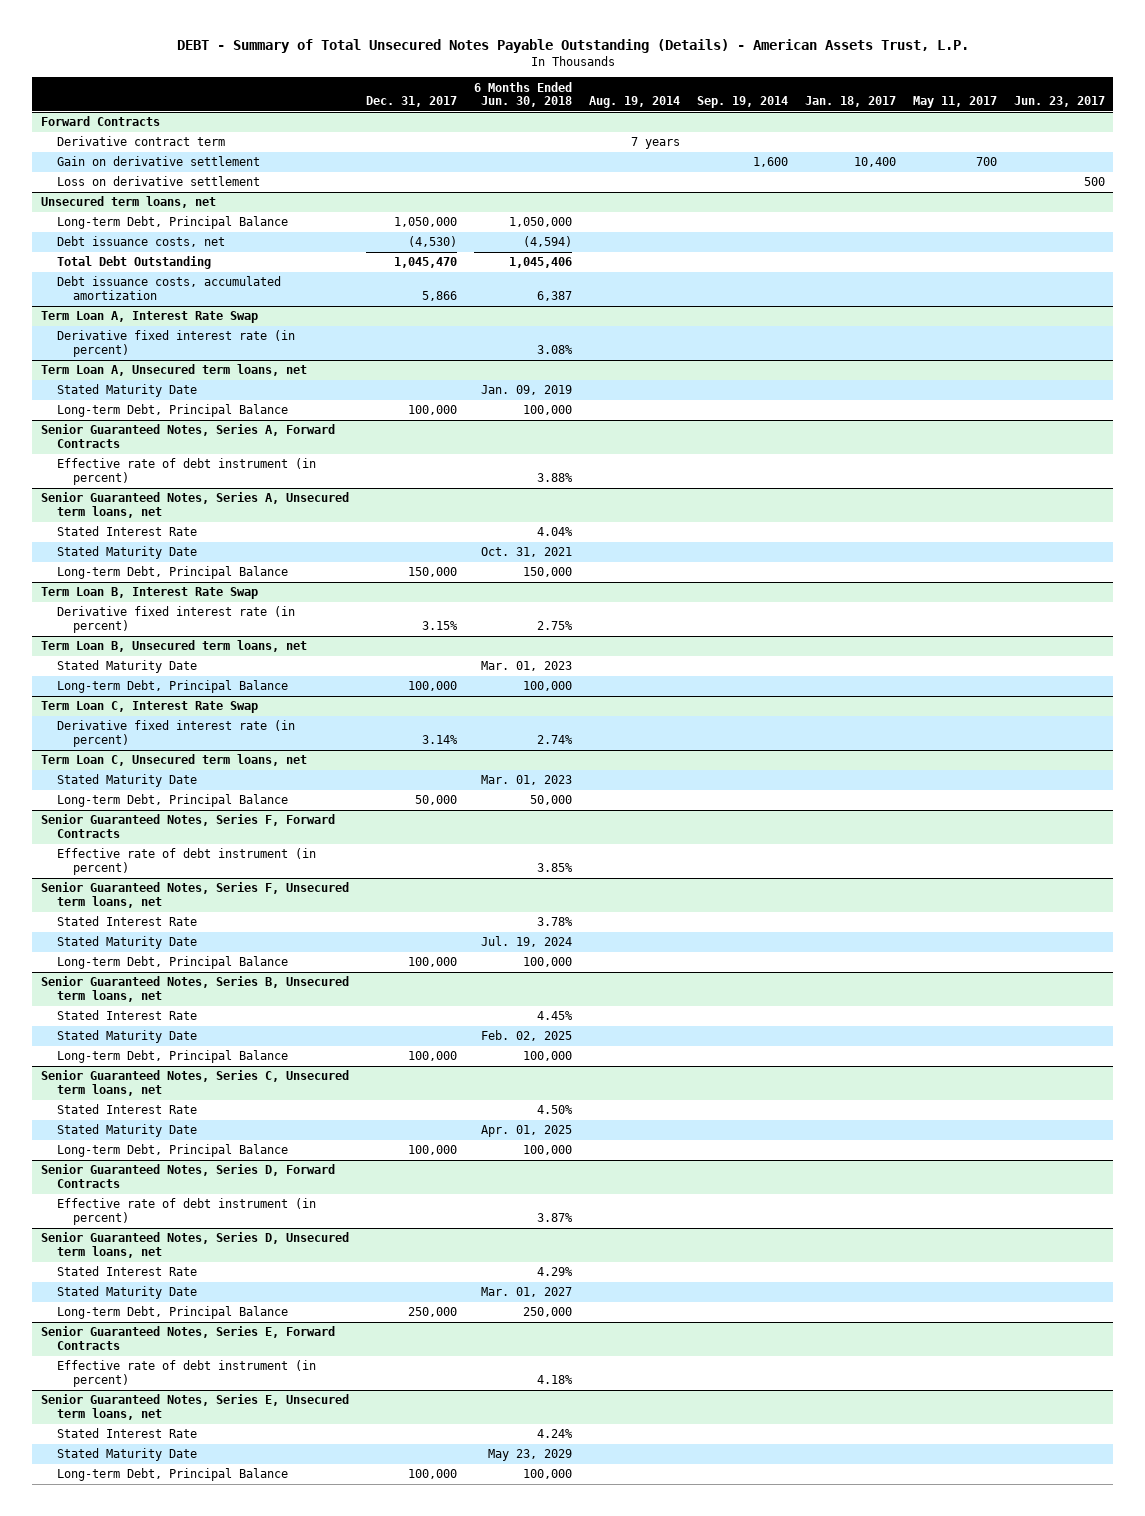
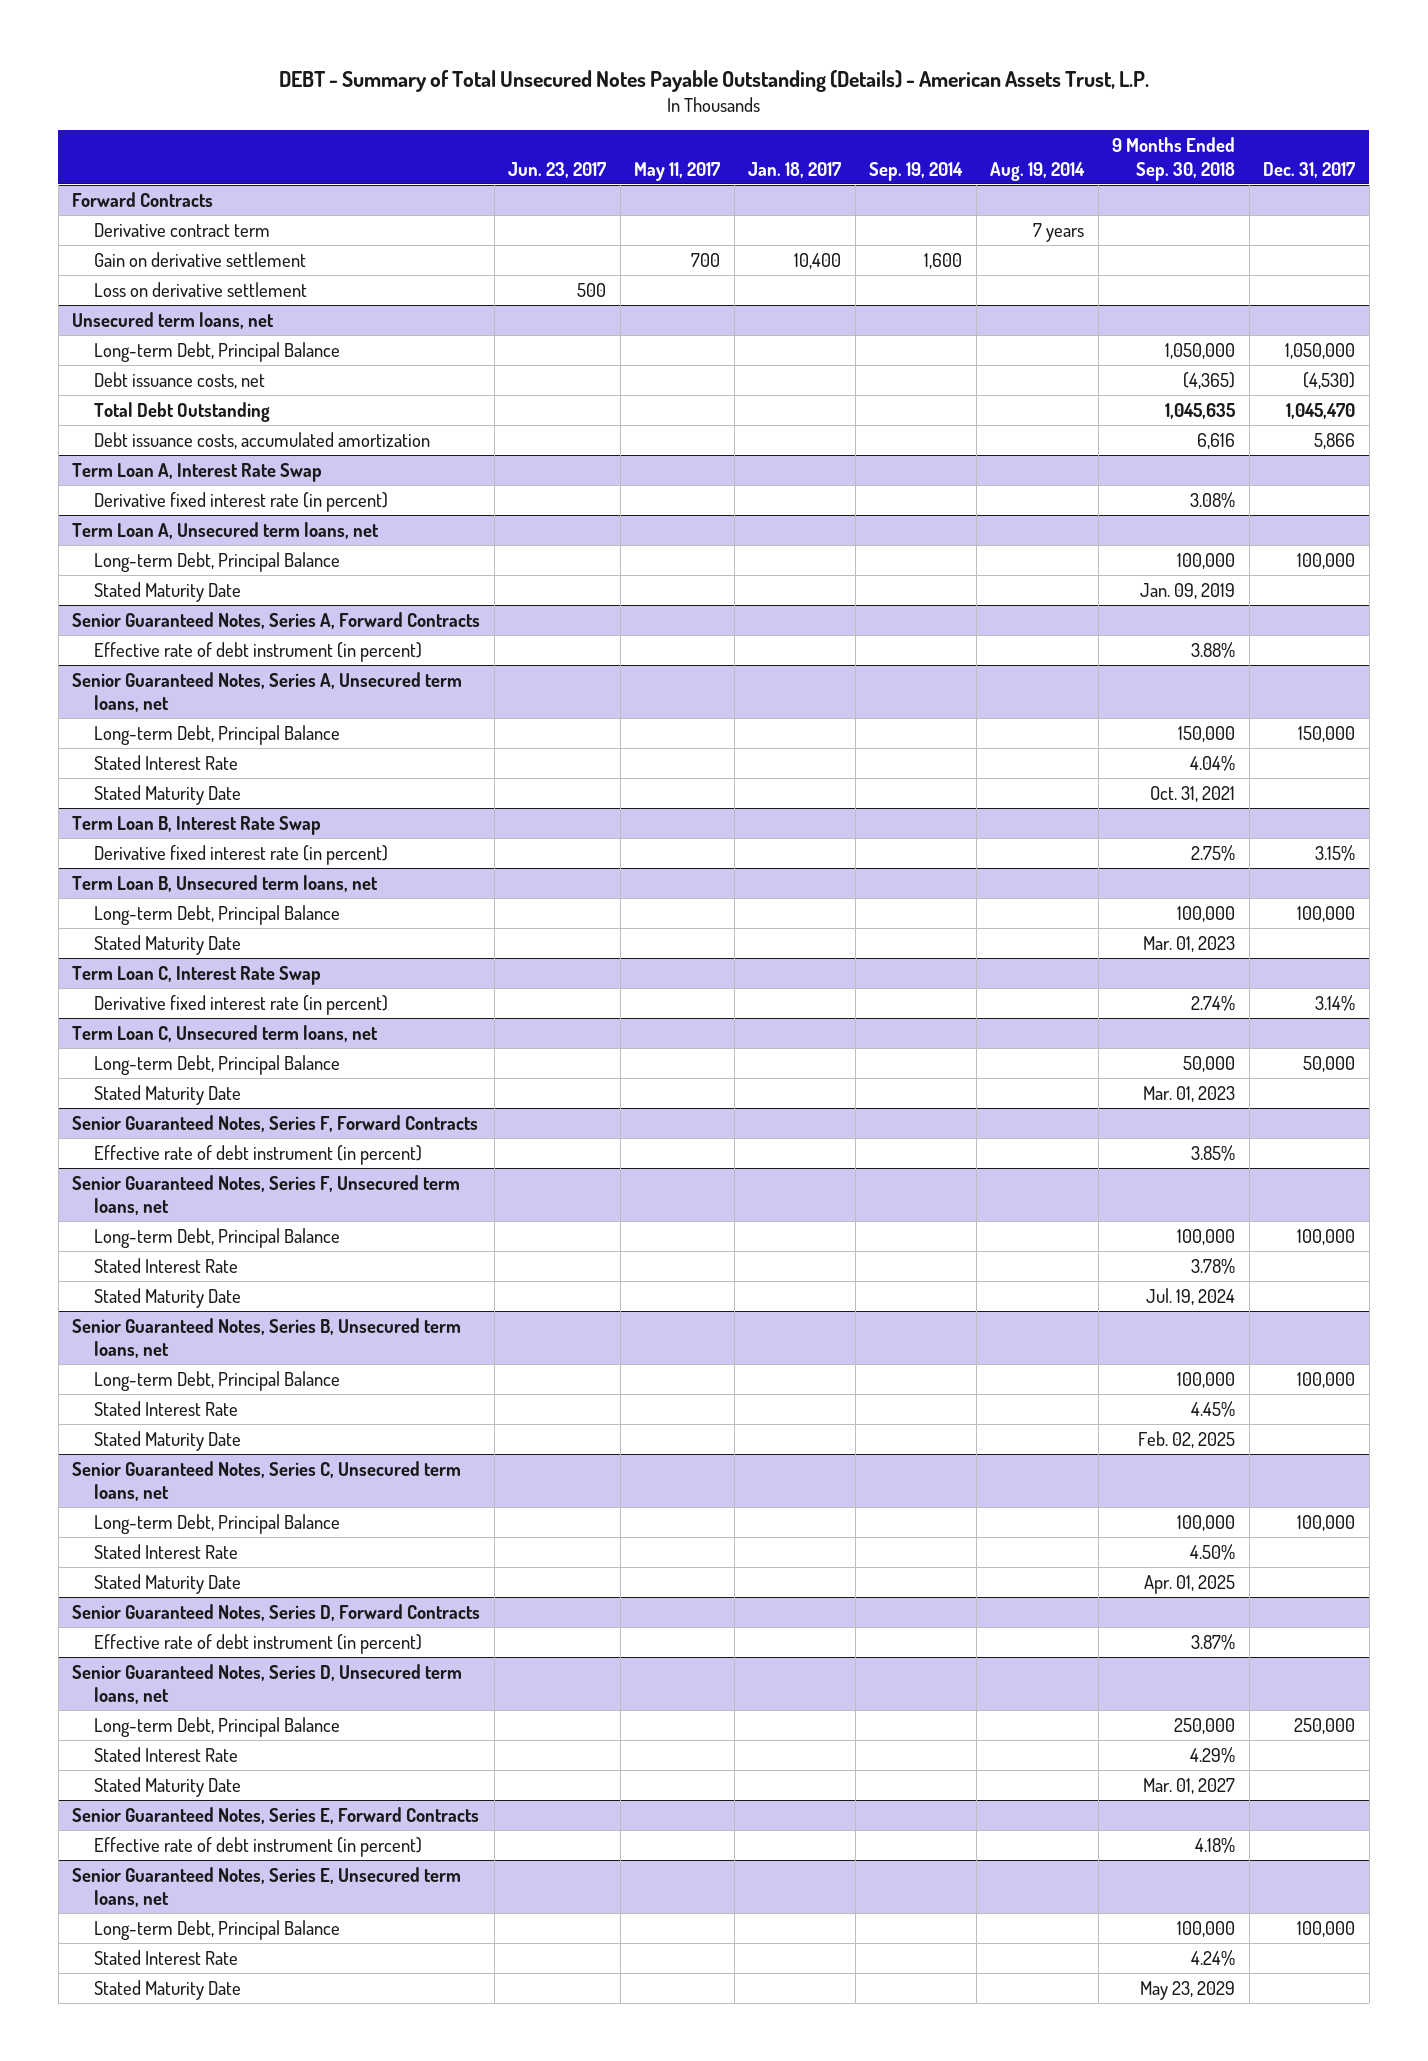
- | Dec. 31, 2017 | 6 Months Ended Jun. 30, 2018 | Aug. 19, 2014 | Sep. 19, 2014 | Jan. 18, 2017 | May 11, 2017 | Jun. 23, 2017
+ | Jun. 23, 2017 | May 11, 2017 | Jan. 18, 2017 | Sep. 19, 2014 | Aug. 19, 2014 | 9 Months Ended Sep. 30, 2018 | Dec. 31, 2017
@ Term Loan A, Unsecured term loans, net
moved down: Stated Maturity Date | | | | | | Jan. 09, 2019 |
@ Senior Guaranteed Notes, Series A, Unsecured term loans, net
moved up: Long-term Debt, Principal Balance | | | | | | 150,000 | 150,000
@ Term Loan B, Unsecured term loans, net
moved down: Stated Maturity Date | | | | | | Mar. 01, 2023 |
@ Term Loan C, Unsecured term loans, net
moved down: Stated Maturity Date | | | | | | Mar. 01, 2023 |
@ Senior Guaranteed Notes, Series F, Unsecured term loans, net
moved up: Long-term Debt, Principal Balance | | | | | | 100,000 | 100,000
@ Senior Guaranteed Notes, Series B, Unsecured term loans, net
moved up: Long-term Debt, Principal Balance | | | | | | 100,000 | 100,000
@ Senior Guaranteed Notes, Series C, Unsecured term loans, net
moved up: Long-term Debt, Principal Balance | | | | | | 100,000 | 100,000
@ Senior Guaranteed Notes, Series D, Unsecured term loans, net
moved up: Long-term Debt, Principal Balance | | | | | | 250,000 | 250,000
@ Senior Guaranteed Notes, Series E, Unsecured term loans, net
moved up: Long-term Debt, Principal Balance | | | | | | 100,000 | 100,000

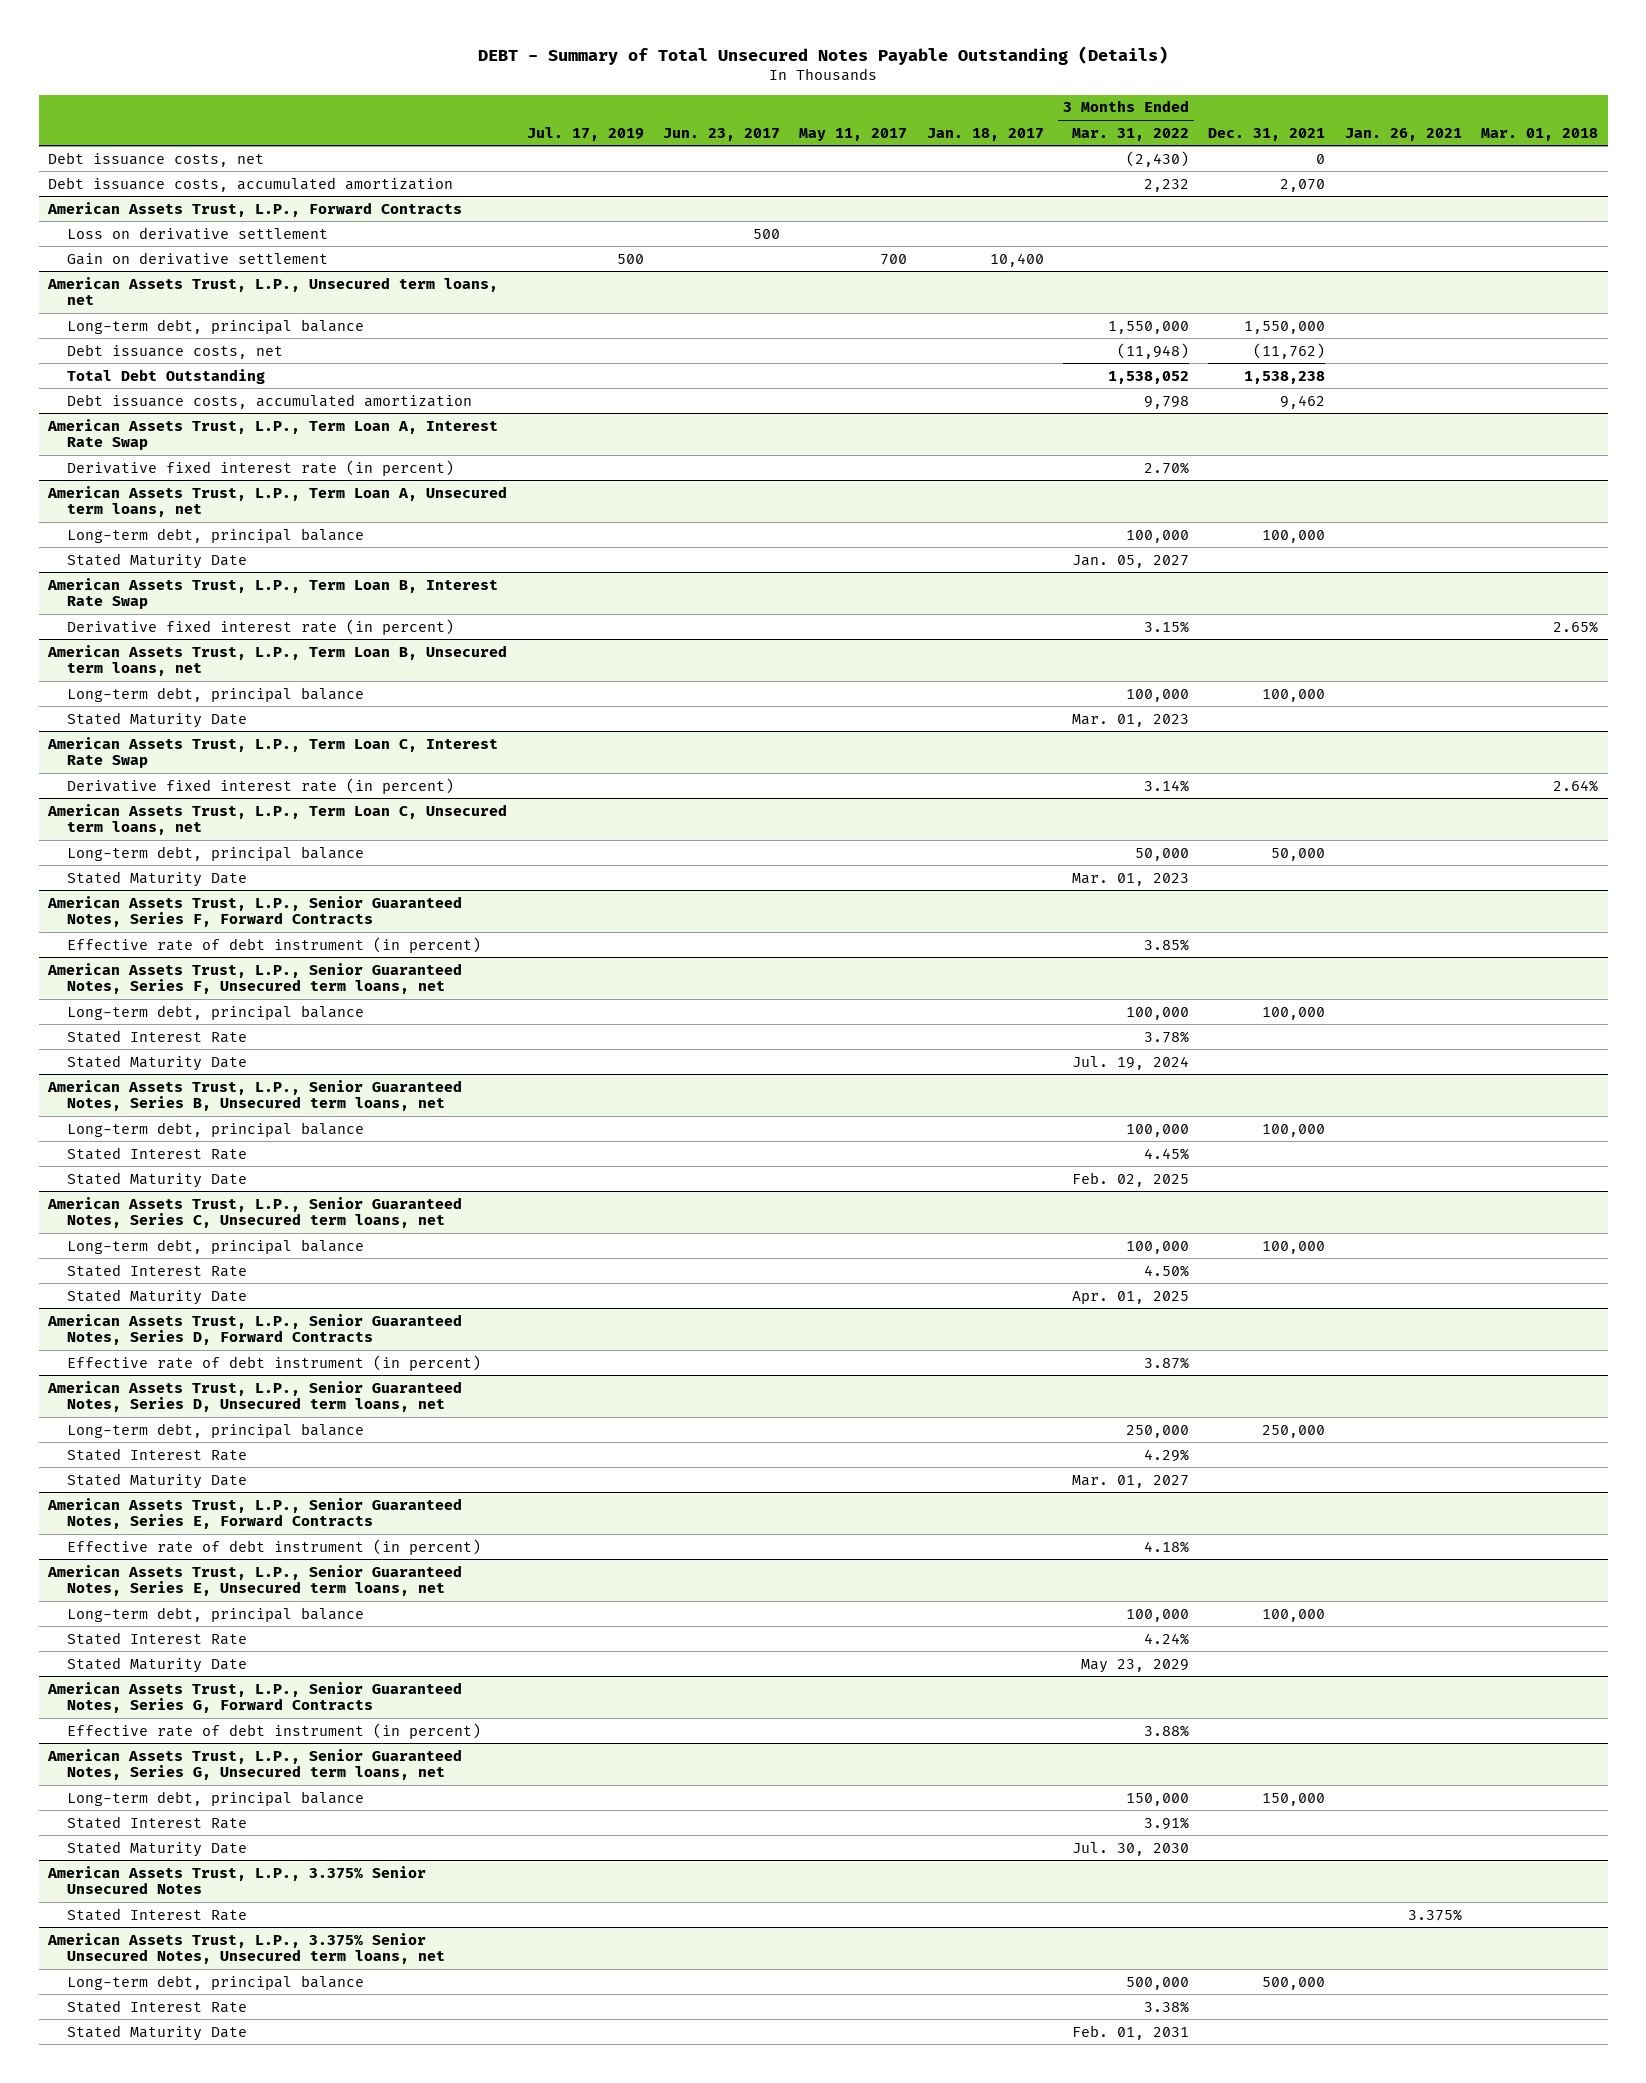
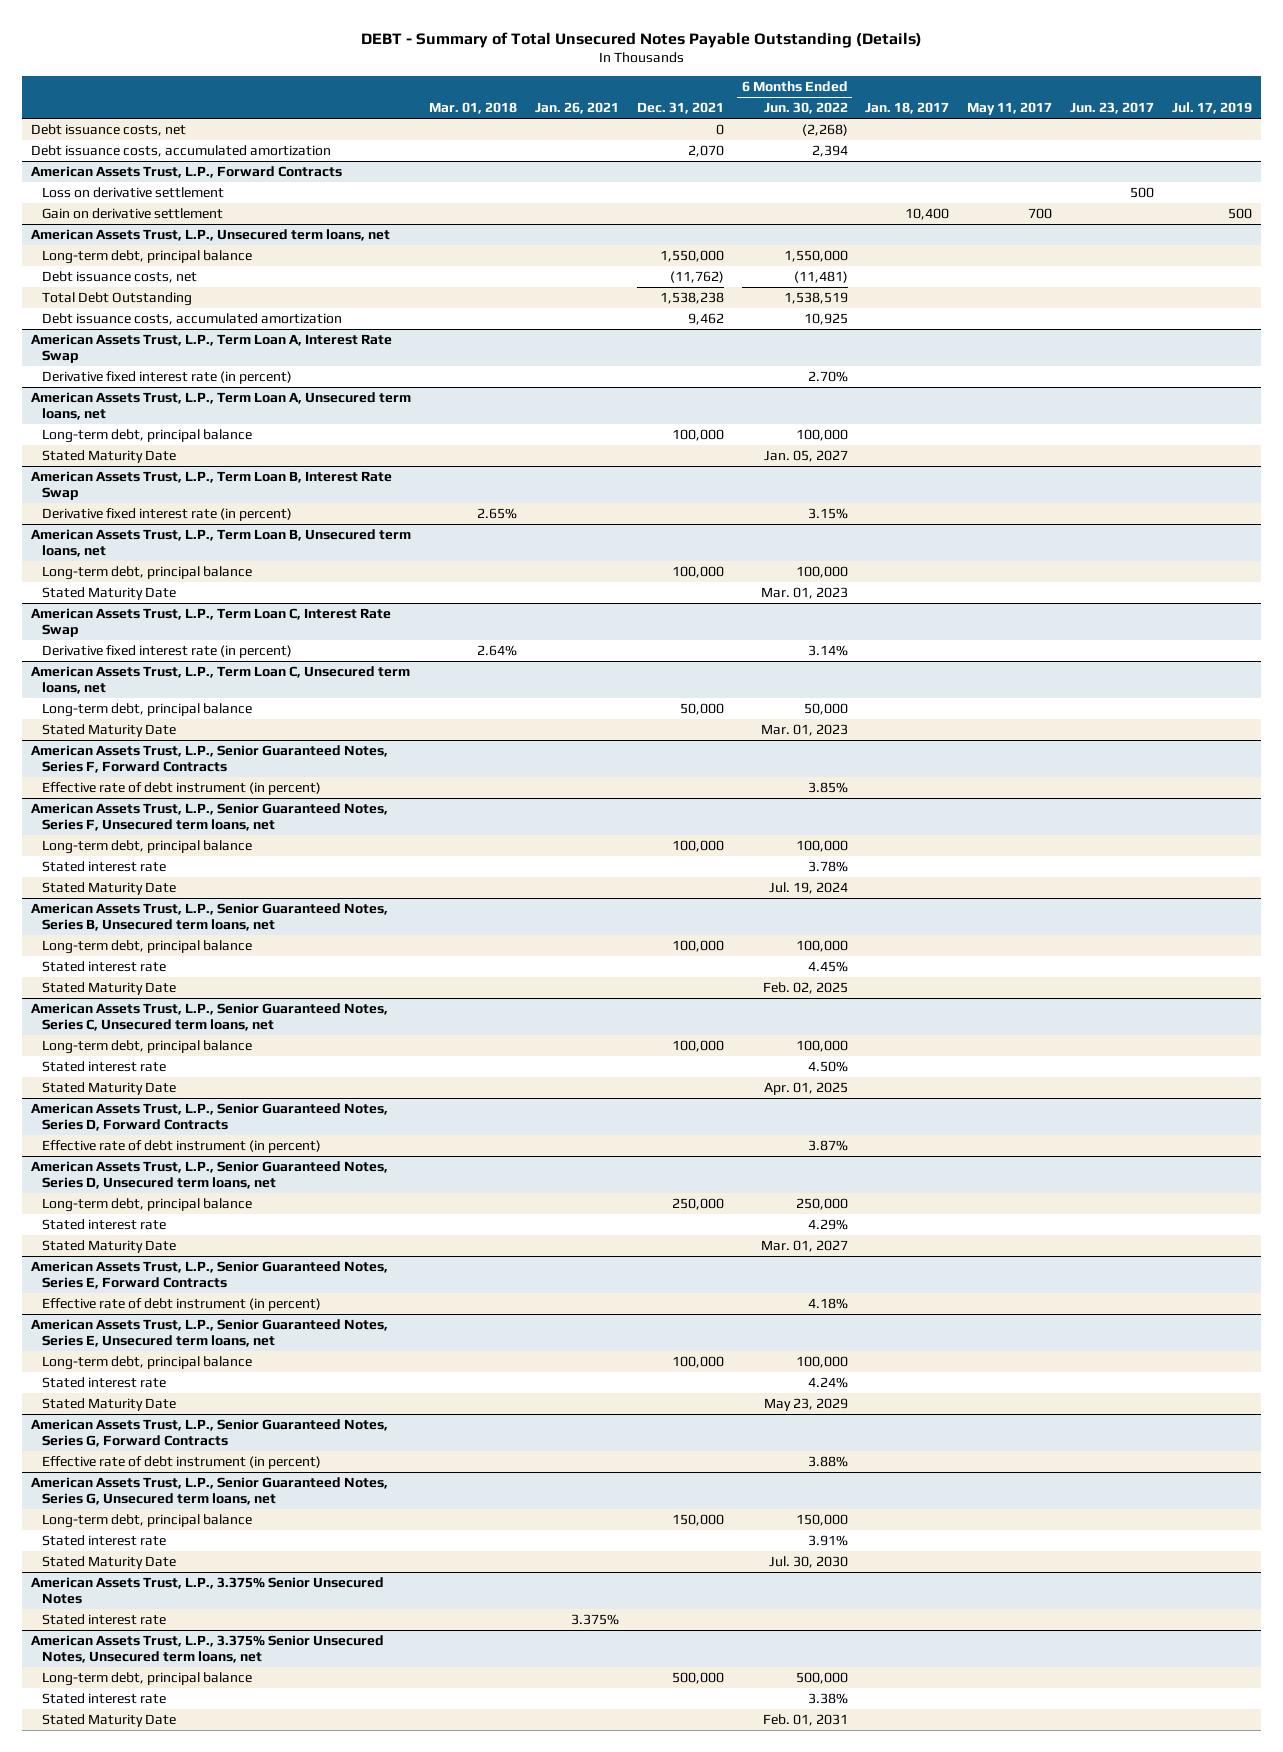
- | Jul. 17, 2019 | Jun. 23, 2017 | May 11, 2017 | Jan. 18, 2017 | 3 Months Ended Mar. 31, 2022 | Dec. 31, 2021 | Jan. 26, 2021 | Mar. 01, 2018
+ | Mar. 01, 2018 | Jan. 26, 2021 | Dec. 31, 2021 | 6 Months Ended Jun. 30, 2022 | Jan. 18, 2017 | May 11, 2017 | Jun. 23, 2017 | Jul. 17, 2019
@ American Assets Trust, L.P., Senior Guaranteed Notes, Series F, Unsecured term loans, net
- Stated Interest Rate | | | | | 3.78% | | |
+ Stated interest rate | | | | 3.78% | | | |
@ American Assets Trust, L.P., Senior Guaranteed Notes, Series B, Unsecured term loans, net
- Stated Interest Rate | | | | | 4.45% | | |
+ Stated interest rate | | | | 4.45% | | | |
@ American Assets Trust, L.P., Senior Guaranteed Notes, Series C, Unsecured term loans, net
- Stated Interest Rate | | | | | 4.50% | | |
+ Stated interest rate | | | | 4.50% | | | |
@ American Assets Trust, L.P., Senior Guaranteed Notes, Series D, Unsecured term loans, net
- Stated Interest Rate | | | | | 4.29% | | |
+ Stated interest rate | | | | 4.29% | | | |
@ American Assets Trust, L.P., Senior Guaranteed Notes, Series E, Unsecured term loans, net
- Stated Interest Rate | | | | | 4.24% | | |
+ Stated interest rate | | | | 4.24% | | | |
@ American Assets Trust, L.P., Senior Guaranteed Notes, Series G, Unsecured term loans, net
- Stated Interest Rate | | | | | 3.91% | | |
+ Stated interest rate | | | | 3.91% | | | |
@ American Assets Trust, L.P., 3.375% Senior Unsecured Notes
- Stated Interest Rate | | | | | | | 3.375% |
+ Stated interest rate | | 3.375% | | | | | |
@ American Assets Trust, L.P., 3.375% Senior Unsecured Notes, Unsecured term loans, net
- Stated Interest Rate | | | | | 3.38% | | |
+ Stated interest rate | | | | 3.38% | | | |

